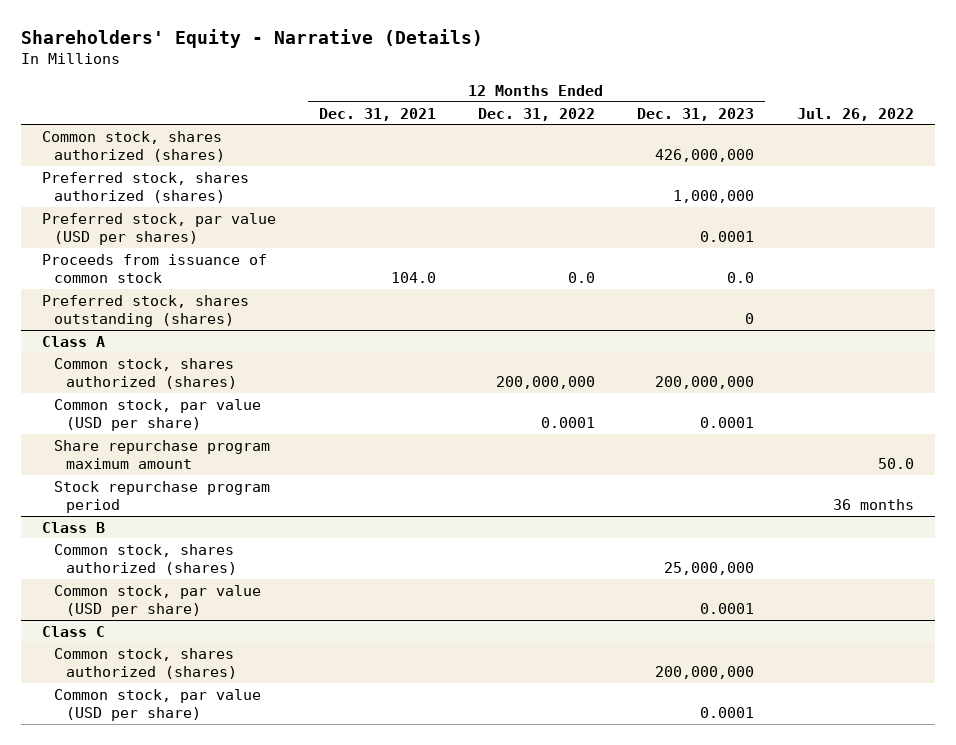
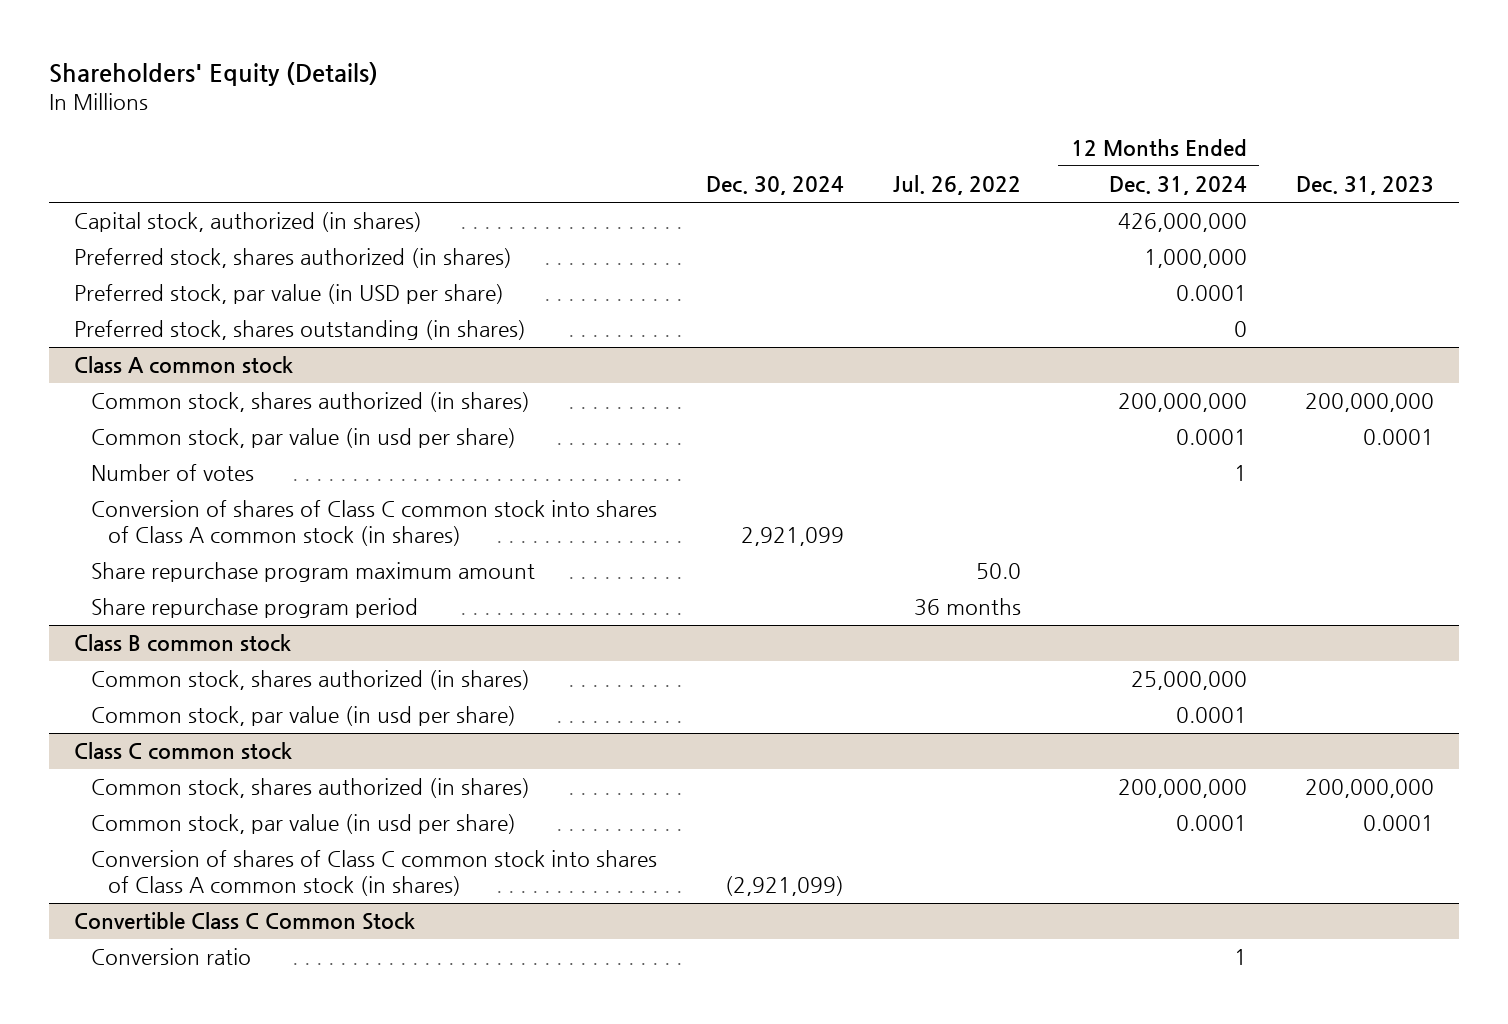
- Shareholders' Equity - Narrative (Details)
+ Shareholders' Equity (Details)
- | 12 Months Ended Dec. 31, 2021 | 12 Months Ended Dec. 31, 2022 | 12 Months Ended Dec. 31, 2023 | Jul. 26, 2022
+ | Dec. 30, 2024 | Jul. 26, 2022 | 12 Months Ended Dec. 31, 2024 | Dec. 31, 2023
- Common stock, shares authorized (shares) | | | 426,000,000 |
- Preferred stock, shares authorized (shares) | | | 1,000,000 |
- Preferred stock, par value (USD per shares) | | | 0.0001 |
- Proceeds from issuance of common stock | 104.0 | 0.0 | 0.0 |
- Preferred stock, shares outstanding (shares) | | | 0 |
- Class A
- Common stock, shares authorized (shares) | | 200,000,000 | 200,000,000 |
- Common stock, par value (USD per share) | | 0.0001 | 0.0001 |
+ Capital stock, authorized (in shares) | | | 426,000,000 |
+ Preferred stock, shares authorized (in shares) | | | 1,000,000 |
+ Preferred stock, par value (in USD per share) | | | 0.0001 |
+ Preferred stock, shares outstanding (in shares) | | | 0 |
+ Class A common stock
+ Common stock, shares authorized (in shares) | | | 200,000,000 | 200,000,000
+ Common stock, par value (in usd per share) | | | 0.0001 | 0.0001
+ Number of votes | | | 1 |
+ Conversion of shares of Class C common stock into shares of Class A common stock (in shares) | 2,921,099 | | |
- Stock repurchase program period | | | | 36 months
- Class B
- Common stock, shares authorized (shares) | | | 25,000,000 |
- Common stock, par value (USD per share) | | | 0.0001 |
- Class C
- Common stock, shares authorized (shares) | | | 200,000,000 |
- Common stock, par value (USD per share) | | | 0.0001 |
+ Share repurchase program period | | 36 months | |
+ Class B common stock
+ Common stock, shares authorized (in shares) | | | 25,000,000 |
+ Common stock, par value (in usd per share) | | | 0.0001 |
+ Class C common stock
+ Common stock, shares authorized (in shares) | | | 200,000,000 | 200,000,000
+ Common stock, par value (in usd per share) | | | 0.0001 | 0.0001
+ Conversion of shares of Class C common stock into shares of Class A common stock (in shares) | (2,921,099) | | |
+ Convertible Class C Common Stock
+ Conversion ratio | | | 1 |

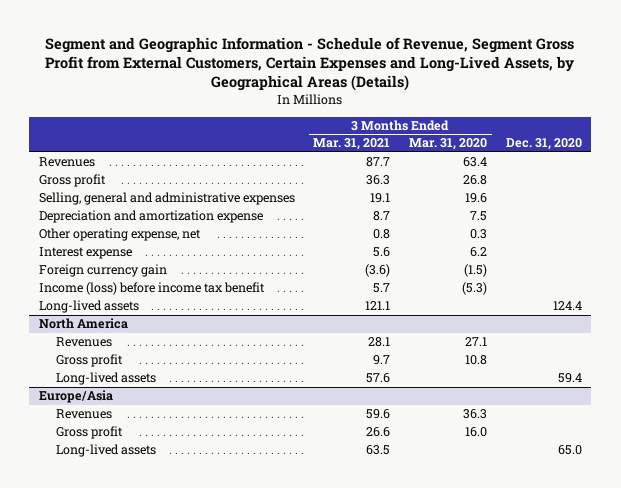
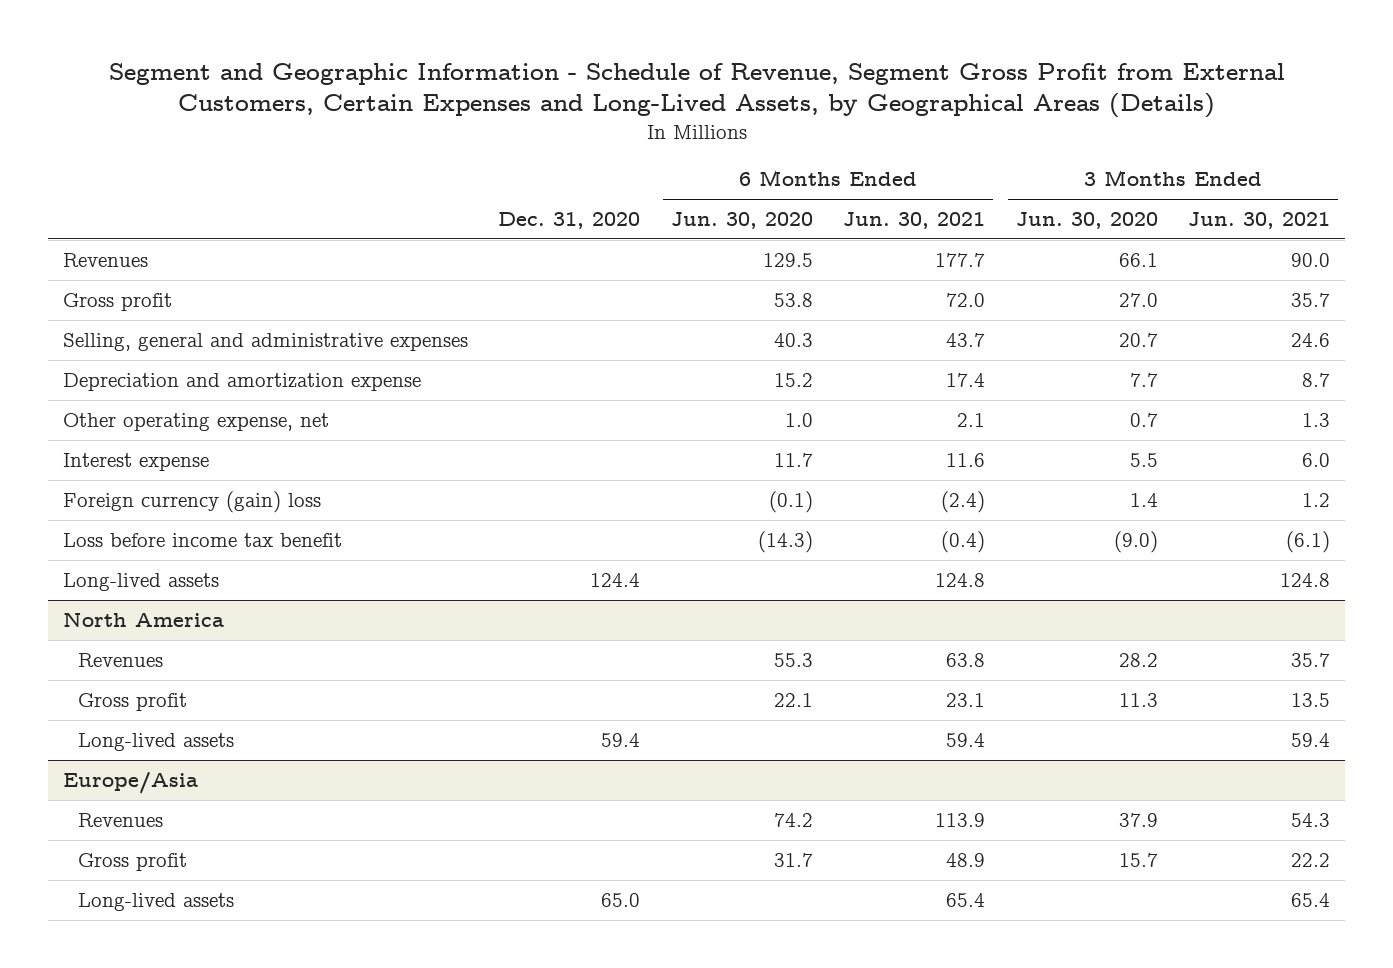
- | 3 Months Ended Mar. 31, 2021 | 3 Months Ended Mar. 31, 2020 | Dec. 31, 2020
+ | Dec. 31, 2020 | 6 Months Ended Jun. 30, 2020 | 6 Months Ended Jun. 30, 2021 | 3 Months Ended Jun. 30, 2020 | 3 Months Ended Jun. 30, 2021
- Foreign currency gain | (3.6) | (1.5) |
- Income (loss) before income tax benefit | 5.7 | (5.3) |
+ Foreign currency (gain) loss | | (0.1) | (2.4) | 1.4 | 1.2
+ Loss before income tax benefit | | (14.3) | (0.4) | (9.0) | (6.1)

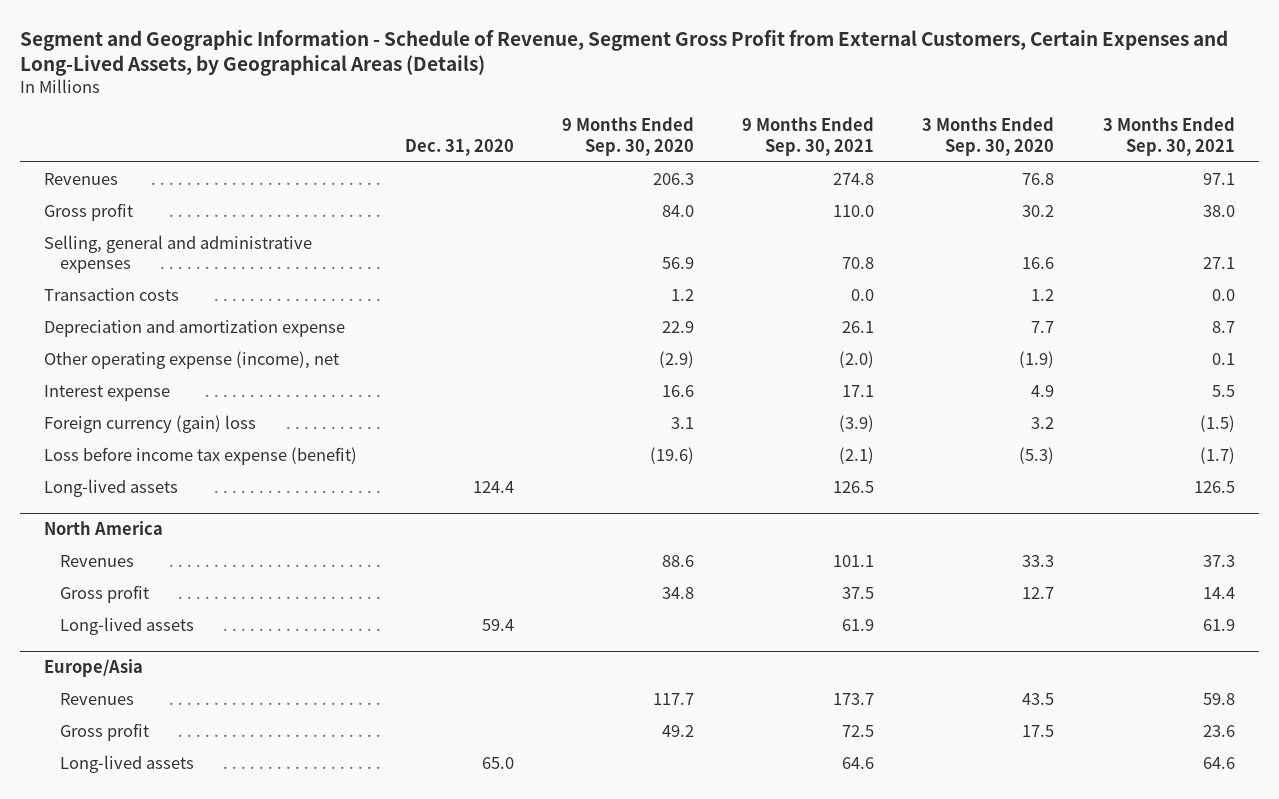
- | Dec. 31, 2020 | 6 Months Ended Jun. 30, 2020 | 6 Months Ended Jun. 30, 2021 | 3 Months Ended Jun. 30, 2020 | 3 Months Ended Jun. 30, 2021
+ | Dec. 31, 2020 | 9 Months Ended Sep. 30, 2020 | 9 Months Ended Sep. 30, 2021 | 3 Months Ended Sep. 30, 2020 | 3 Months Ended Sep. 30, 2021
+ Transaction costs | | 1.2 | 0.0 | 1.2 | 0.0
- Other operating expense, net | | 1.0 | 2.1 | 0.7 | 1.3
+ Other operating expense (income), net | | (2.9) | (2.0) | (1.9) | 0.1
- Loss before income tax benefit | | (14.3) | (0.4) | (9.0) | (6.1)
+ Loss before income tax expense (benefit) | | (19.6) | (2.1) | (5.3) | (1.7)

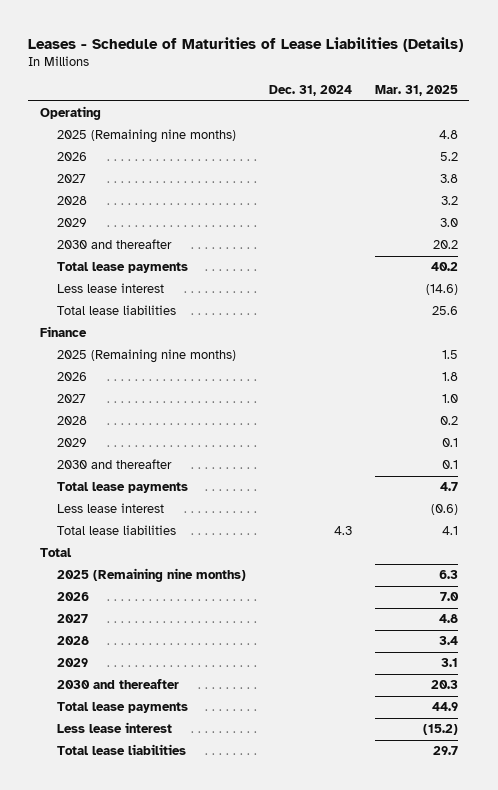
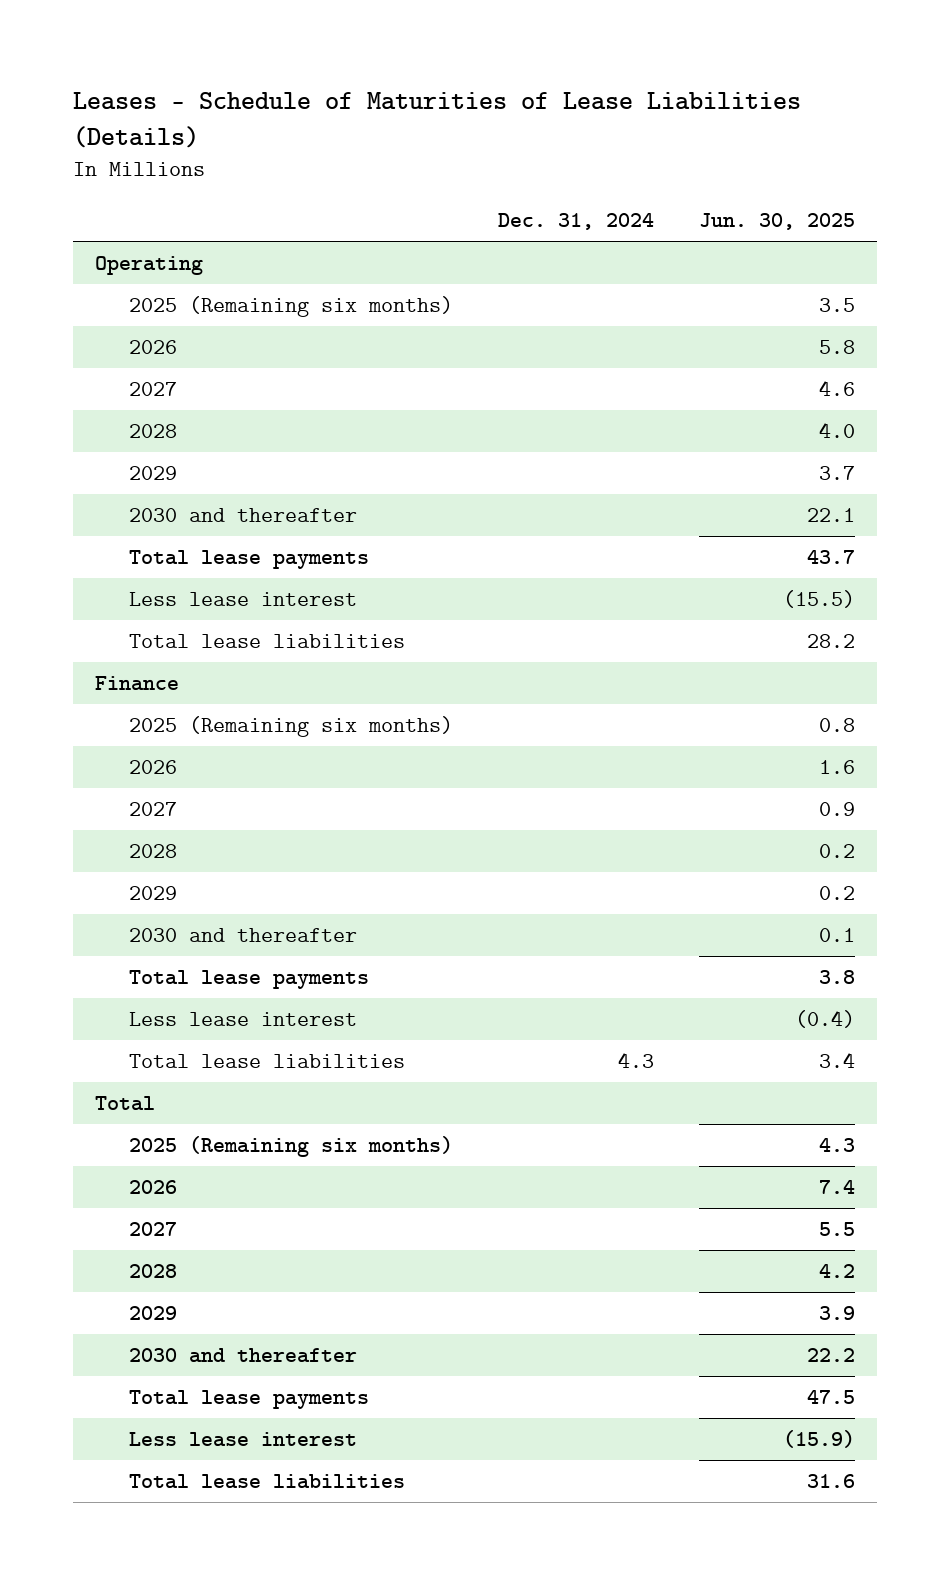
- | Dec. 31, 2024 | Mar. 31, 2025
+ | Dec. 31, 2024 | Jun. 30, 2025
- 2025 (Remaining nine months) | | 4.8
+ 2025 (Remaining six months) | | 3.5
- 2025 (Remaining nine months) | | 1.5
+ 2025 (Remaining six months) | | 0.8
- 2025 (Remaining nine months) | | 6.3
+ 2025 (Remaining six months) | | 4.3

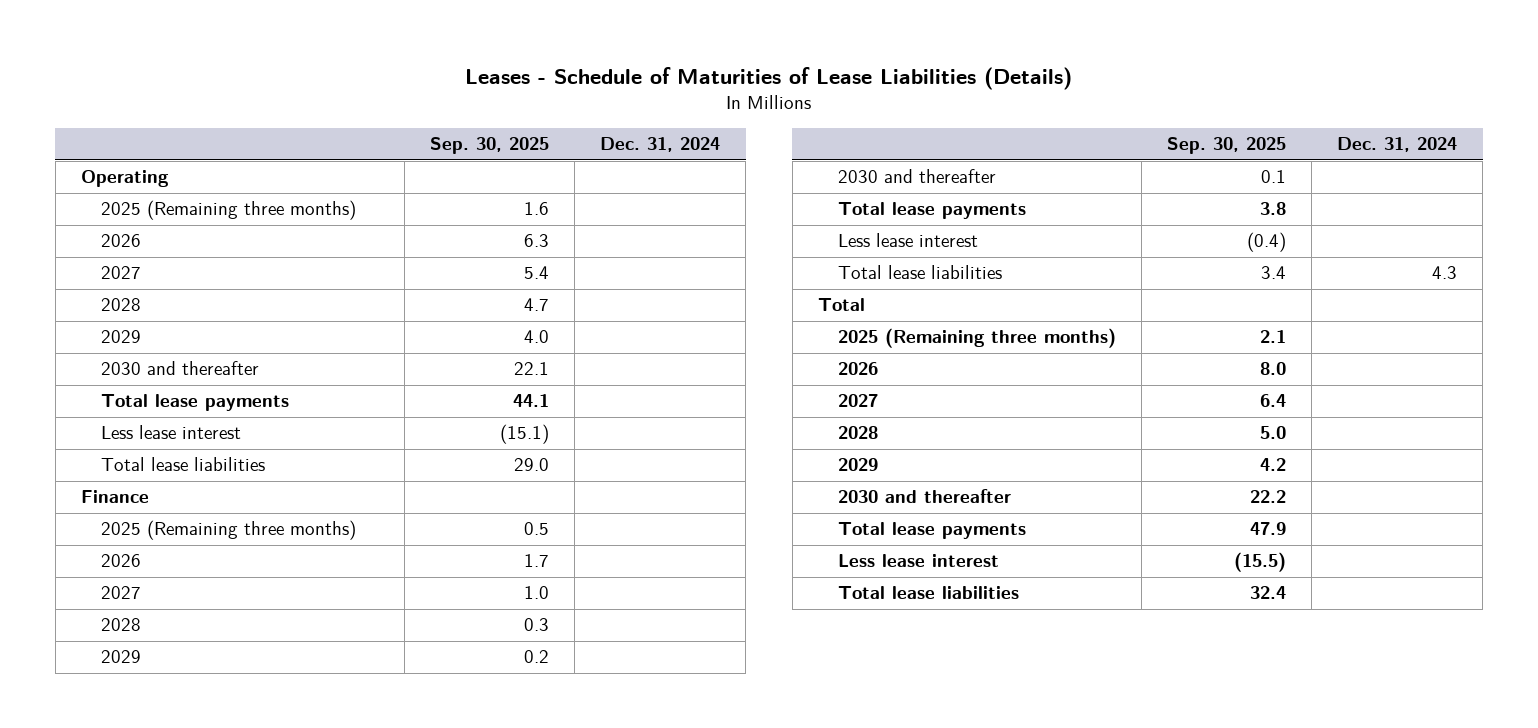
- | Dec. 31, 2024 | Jun. 30, 2025
+ | Sep. 30, 2025 | Dec. 31, 2024
- 2025 (Remaining six months) | | 3.5
+ 2025 (Remaining three months) | 1.6 |
- 2025 (Remaining six months) | | 0.8
+ 2025 (Remaining three months) | 0.5 |
- 2025 (Remaining six months) | | 4.3
+ 2025 (Remaining three months) | 2.1 |

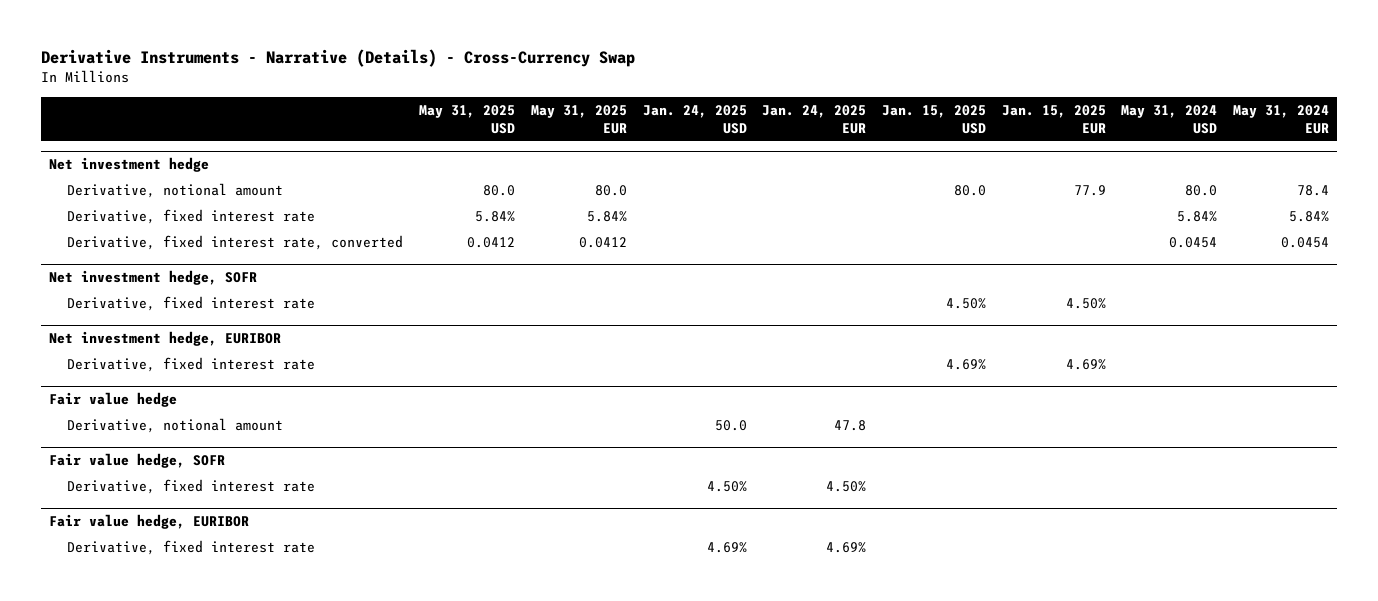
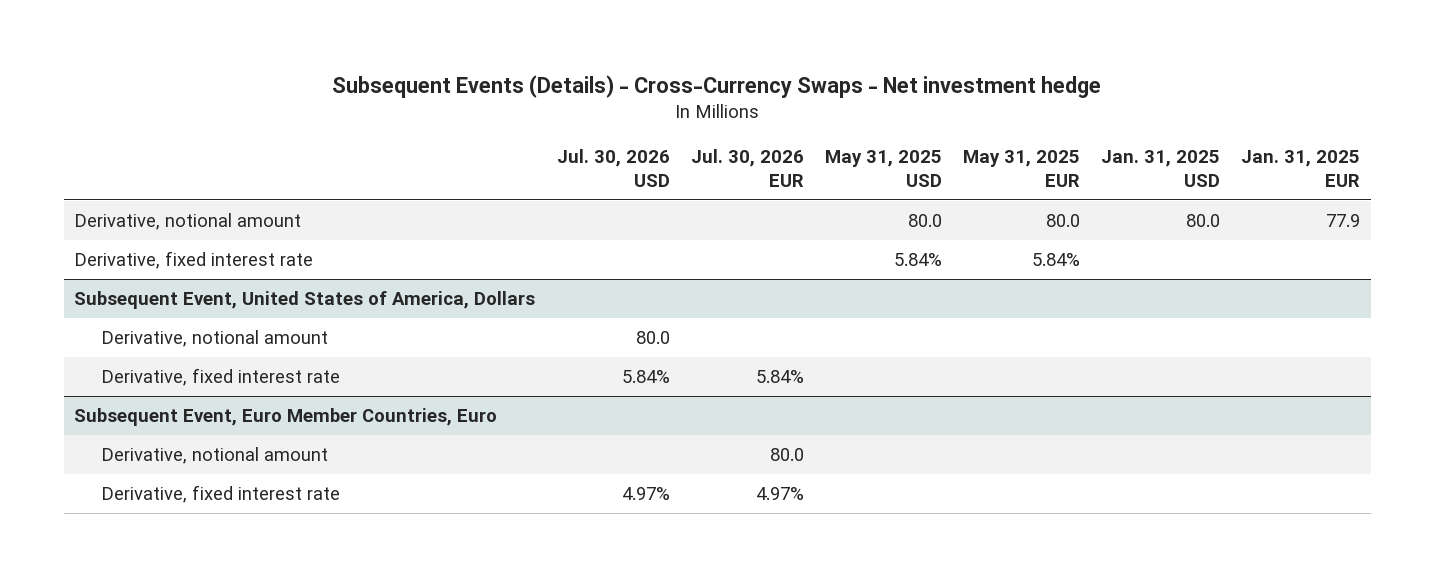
- Derivative Instruments - Narrative (Details) - Cross-Currency Swap
+ Subsequent Events (Details) - Cross-Currency Swaps - Net investment hedge
- | May 31, 2025 USD | May 31, 2025 EUR | Jan. 24, 2025 USD | Jan. 24, 2025 EUR | Jan. 15, 2025 USD | Jan. 15, 2025 EUR | May 31, 2024 USD | May 31, 2024 EUR
+ | Jul. 30, 2026 USD | Jul. 30, 2026 EUR | May 31, 2025 USD | May 31, 2025 EUR | Jan. 31, 2025 USD | Jan. 31, 2025 EUR
- Net investment hedge
- Derivative, fixed interest rate, converted | 0.0412 | 0.0412 | | | | | 0.0454 | 0.0454
- Net investment hedge, SOFR
- Derivative, fixed interest rate | | | | | 4.50% | 4.50% | |
- Net investment hedge, EURIBOR
- Derivative, fixed interest rate | | | | | 4.69% | 4.69% | |
- Fair value hedge
- Derivative, notional amount | | | 50.0 | 47.8 | | | |
- Fair value hedge, SOFR
- Derivative, fixed interest rate | | | 4.50% | 4.50% | | | |
- Fair value hedge, EURIBOR
- Derivative, fixed interest rate | | | 4.69% | 4.69% | | | |
+ Subsequent Event, United States of America, Dollars
+ Derivative, notional amount | 80.0 | | | | |
+ Derivative, fixed interest rate | 5.84% | 5.84% | | | |
+ Subsequent Event, Euro Member Countries, Euro
+ Derivative, notional amount | | 80.0 | | | |
+ Derivative, fixed interest rate | 4.97% | 4.97% | | | |

